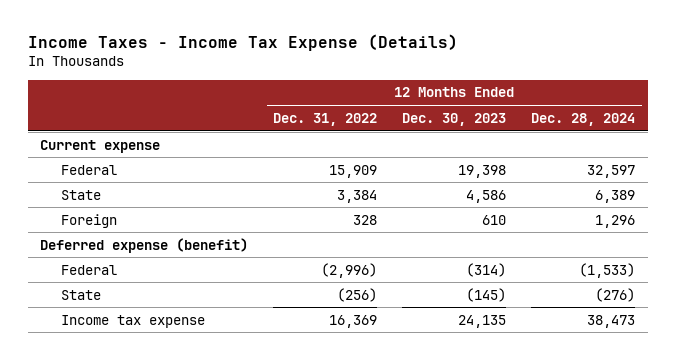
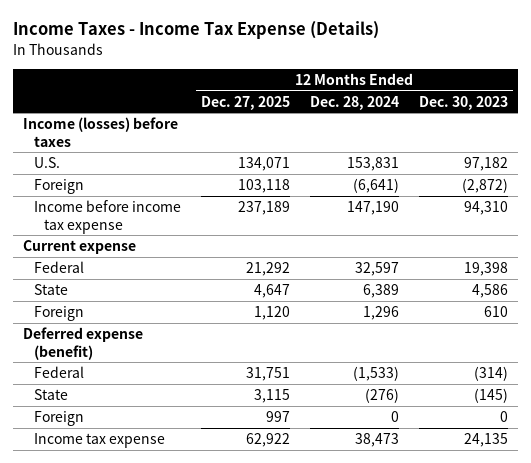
- | 12 Months Ended Dec. 31, 2022 | 12 Months Ended Dec. 30, 2023 | 12 Months Ended Dec. 28, 2024
+ | 12 Months Ended Dec. 27, 2025 | 12 Months Ended Dec. 28, 2024 | 12 Months Ended Dec. 30, 2023
+ Income (losses) before taxes
+ U.S. | 134,071 | 153,831 | 97,182
+ Foreign | 103,118 | (6,641) | (2,872)
+ Income before income tax expense | 237,189 | 147,190 | 94,310
+ Foreign | 997 | 0 | 0

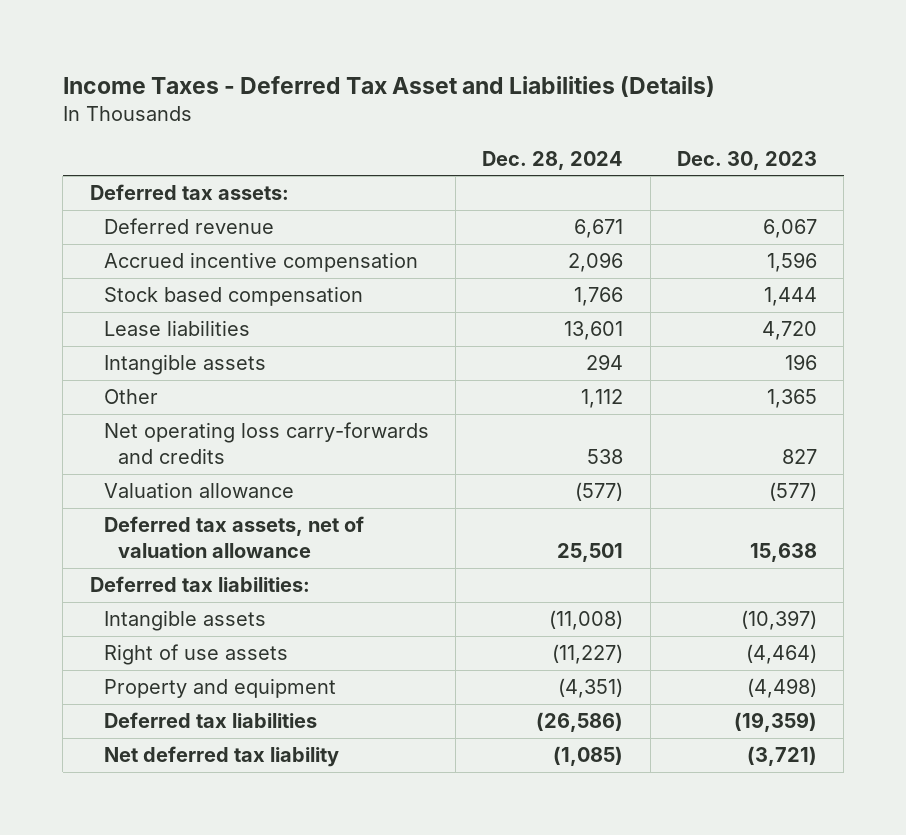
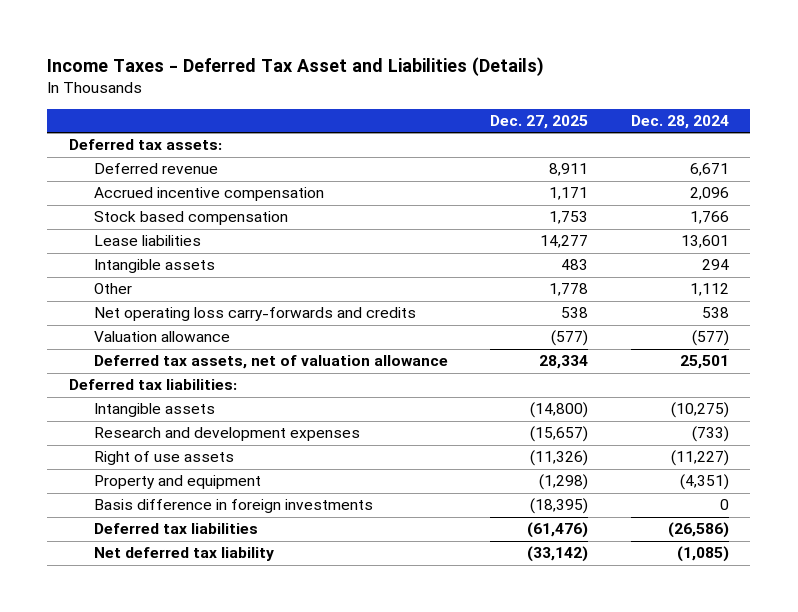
- | Dec. 28, 2024 | Dec. 30, 2023
+ | Dec. 27, 2025 | Dec. 28, 2024
- Intangible assets | (11,008) | (10,397)
+ Intangible assets | (14,800) | (10,275)
+ Research and development expenses | (15,657) | (733)
+ Basis difference in foreign investments | (18,395) | 0

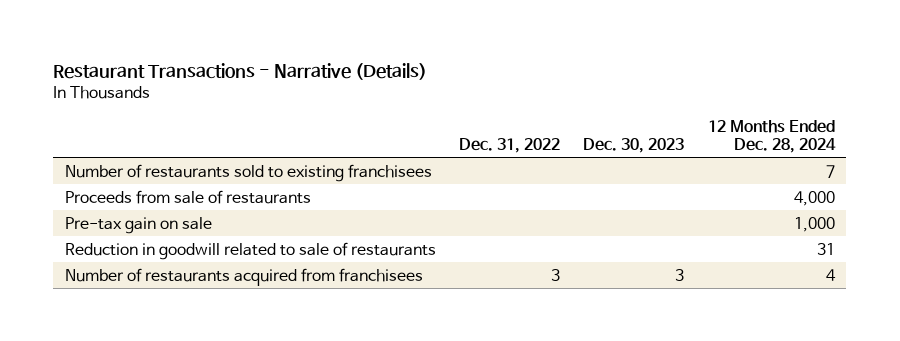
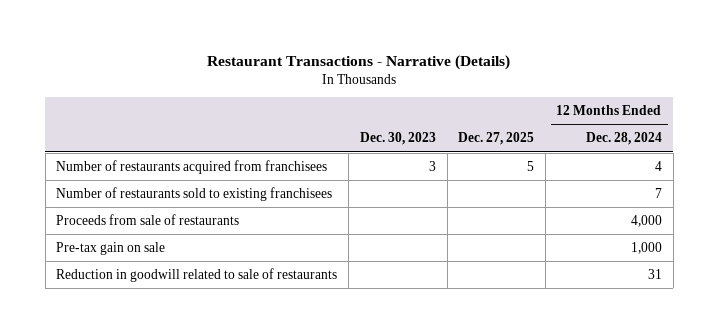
- | Dec. 31, 2022 | Dec. 30, 2023 | 12 Months Ended Dec. 28, 2024
+ | Dec. 30, 2023 | Dec. 27, 2025 | 12 Months Ended Dec. 28, 2024
moved up: Number of restaurants acquired from franchisees | 3 | 5 | 4

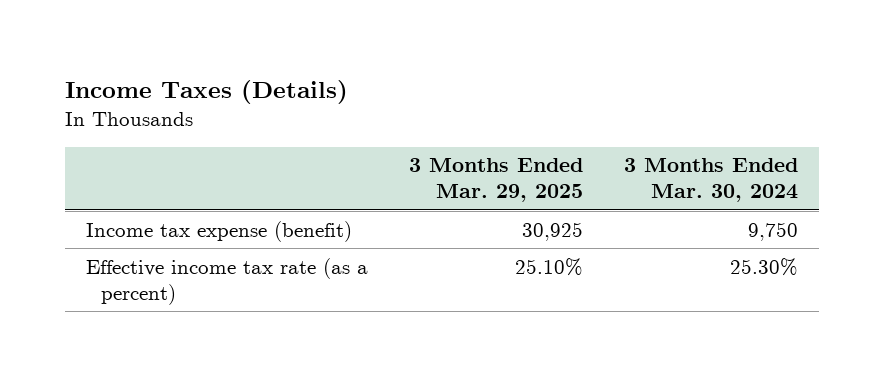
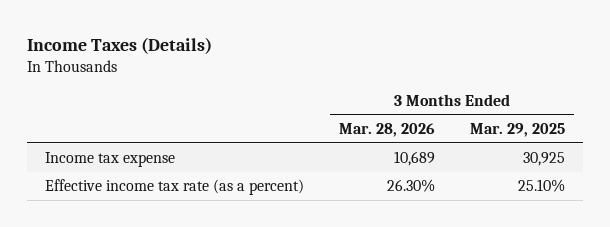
- | 3 Months Ended Mar. 29, 2025 | 3 Months Ended Mar. 30, 2024
+ | 3 Months Ended Mar. 28, 2026 | 3 Months Ended Mar. 29, 2025
- Income tax expense (benefit) | 30,925 | 9,750
+ Income tax expense | 10,689 | 30,925

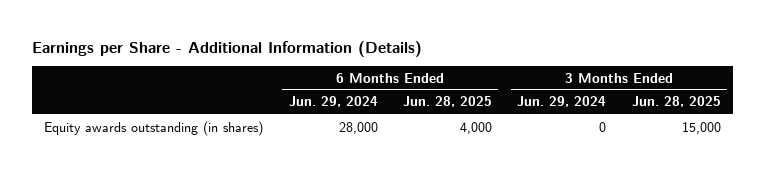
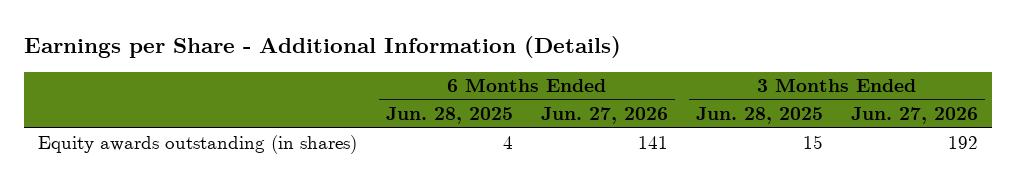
- | 6 Months Ended Jun. 29, 2024 | 6 Months Ended Jun. 28, 2025 | 3 Months Ended Jun. 29, 2024 | 3 Months Ended Jun. 28, 2025
+ | 6 Months Ended Jun. 28, 2025 | 6 Months Ended Jun. 27, 2026 | 3 Months Ended Jun. 28, 2025 | 3 Months Ended Jun. 27, 2026
- Equity awards outstanding (in shares) | 28,000 | 4,000 | 0 | 15,000
+ Equity awards outstanding (in shares) | 4 | 141 | 15 | 192

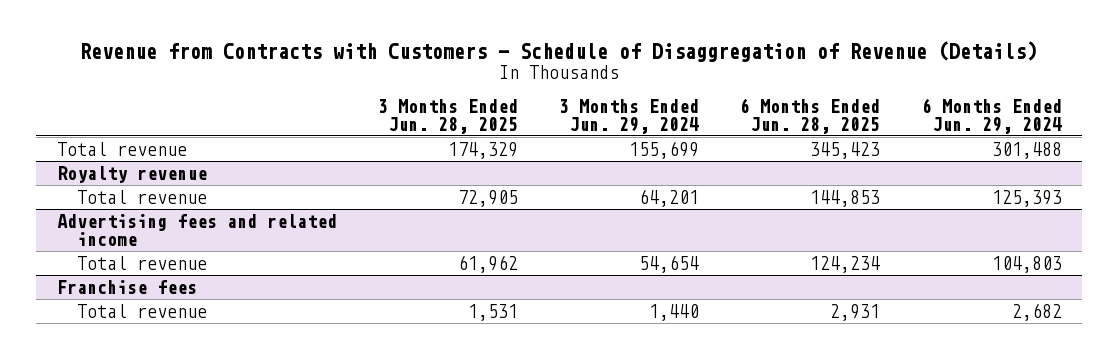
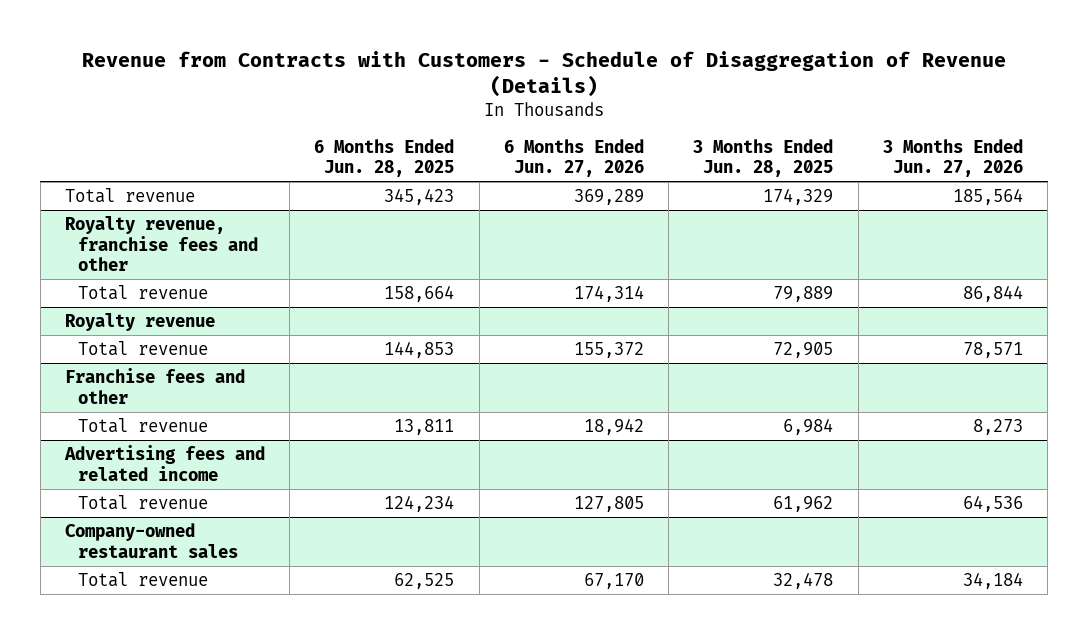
- | 3 Months Ended Jun. 28, 2025 | 3 Months Ended Jun. 29, 2024 | 6 Months Ended Jun. 28, 2025 | 6 Months Ended Jun. 29, 2024
+ | 6 Months Ended Jun. 28, 2025 | 6 Months Ended Jun. 27, 2026 | 3 Months Ended Jun. 28, 2025 | 3 Months Ended Jun. 27, 2026
+ Royalty revenue, franchise fees and other
+ Total revenue | 158,664 | 174,314 | 79,889 | 86,844
+ Franchise fees and other
+ Total revenue | 13,811 | 18,942 | 6,984 | 8,273
- Franchise fees
- Total revenue | 1,531 | 1,440 | 2,931 | 2,682
+ Company-owned restaurant sales
+ Total revenue | 62,525 | 67,170 | 32,478 | 34,184

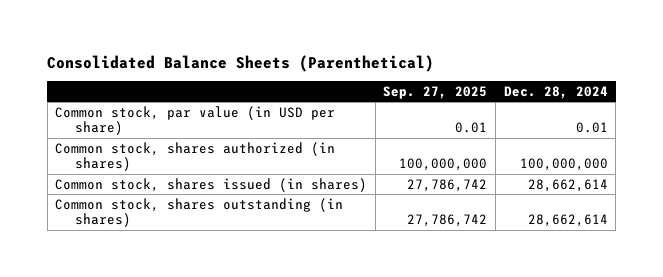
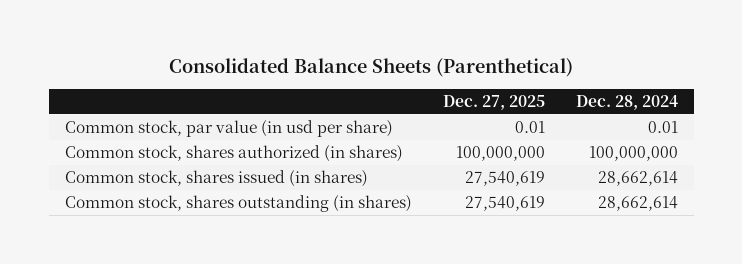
- | Sep. 27, 2025 | Dec. 28, 2024
+ | Dec. 27, 2025 | Dec. 28, 2024
- Common stock, par value (in USD per share) | 0.01 | 0.01
+ Common stock, par value (in usd per share) | 0.01 | 0.01

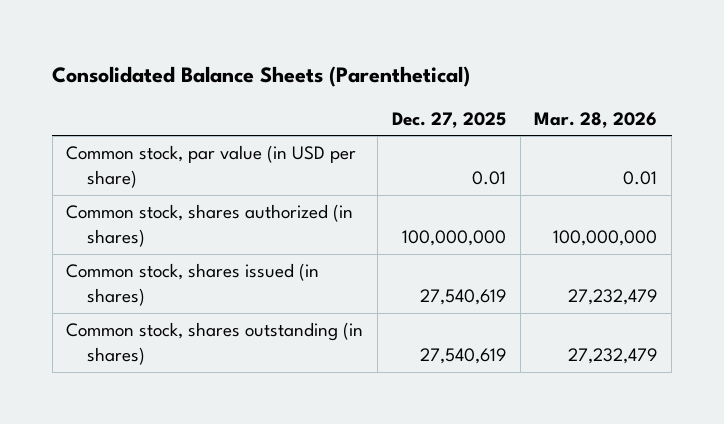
- | Dec. 27, 2025 | Dec. 28, 2024
+ | Dec. 27, 2025 | Mar. 28, 2026
- Common stock, par value (in usd per share) | 0.01 | 0.01
+ Common stock, par value (in USD per share) | 0.01 | 0.01

